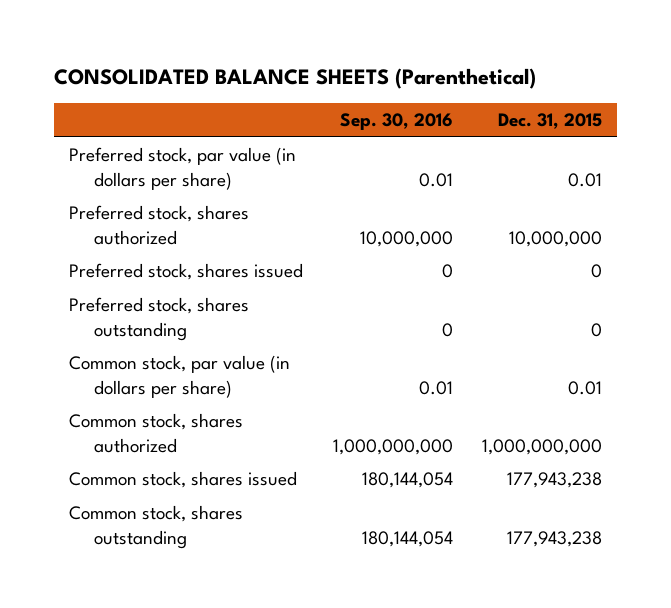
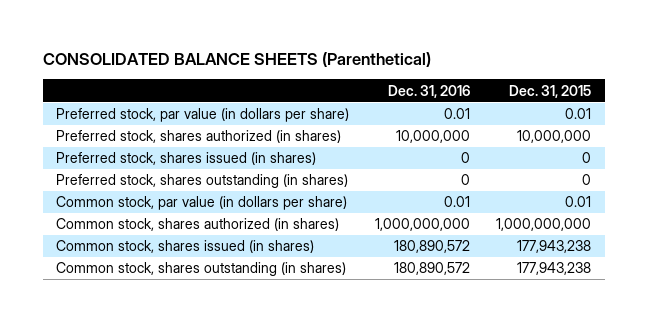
- | Sep. 30, 2016 | Dec. 31, 2015
+ | Dec. 31, 2016 | Dec. 31, 2015
- Preferred stock, shares authorized | 10,000,000 | 10,000,000
- Preferred stock, shares issued | 0 | 0
- Preferred stock, shares outstanding | 0 | 0
+ Preferred stock, shares authorized (in shares) | 10,000,000 | 10,000,000
+ Preferred stock, shares issued (in shares) | 0 | 0
+ Preferred stock, shares outstanding (in shares) | 0 | 0
- Common stock, shares authorized | 1,000,000,000 | 1,000,000,000
- Common stock, shares issued | 180,144,054 | 177,943,238
- Common stock, shares outstanding | 180,144,054 | 177,943,238
+ Common stock, shares authorized (in shares) | 1,000,000,000 | 1,000,000,000
+ Common stock, shares issued (in shares) | 180,890,572 | 177,943,238
+ Common stock, shares outstanding (in shares) | 180,890,572 | 177,943,238

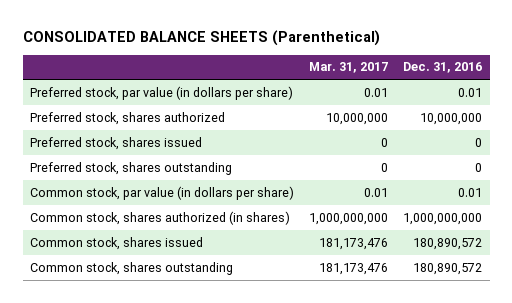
- | Dec. 31, 2016 | Dec. 31, 2015
+ | Mar. 31, 2017 | Dec. 31, 2016
- Preferred stock, shares authorized (in shares) | 10,000,000 | 10,000,000
- Preferred stock, shares issued (in shares) | 0 | 0
- Preferred stock, shares outstanding (in shares) | 0 | 0
+ Preferred stock, shares authorized | 10,000,000 | 10,000,000
+ Preferred stock, shares issued | 0 | 0
+ Preferred stock, shares outstanding | 0 | 0
- Common stock, shares issued (in shares) | 180,890,572 | 177,943,238
- Common stock, shares outstanding (in shares) | 180,890,572 | 177,943,238
+ Common stock, shares issued | 181,173,476 | 180,890,572
+ Common stock, shares outstanding | 181,173,476 | 180,890,572

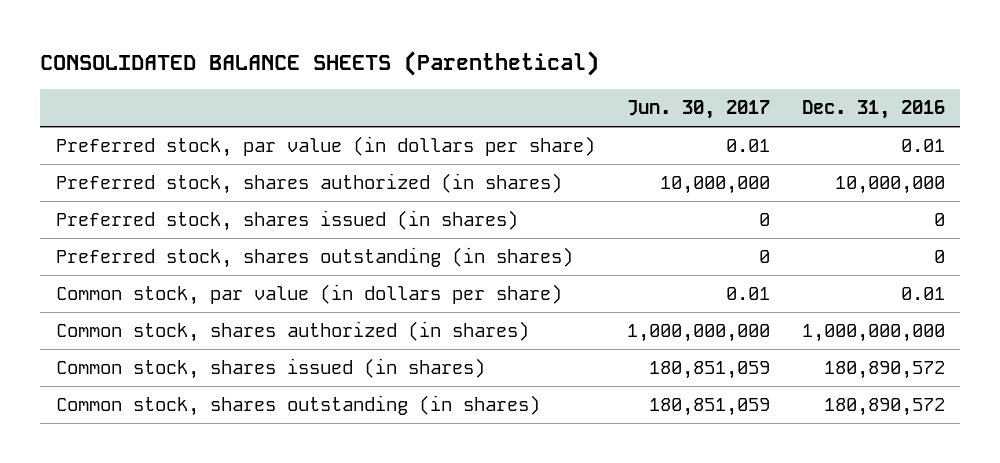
- | Mar. 31, 2017 | Dec. 31, 2016
+ | Jun. 30, 2017 | Dec. 31, 2016
- Preferred stock, shares authorized | 10,000,000 | 10,000,000
- Preferred stock, shares issued | 0 | 0
- Preferred stock, shares outstanding | 0 | 0
+ Preferred stock, shares authorized (in shares) | 10,000,000 | 10,000,000
+ Preferred stock, shares issued (in shares) | 0 | 0
+ Preferred stock, shares outstanding (in shares) | 0 | 0
- Common stock, shares issued | 181,173,476 | 180,890,572
- Common stock, shares outstanding | 181,173,476 | 180,890,572
+ Common stock, shares issued (in shares) | 180,851,059 | 180,890,572
+ Common stock, shares outstanding (in shares) | 180,851,059 | 180,890,572

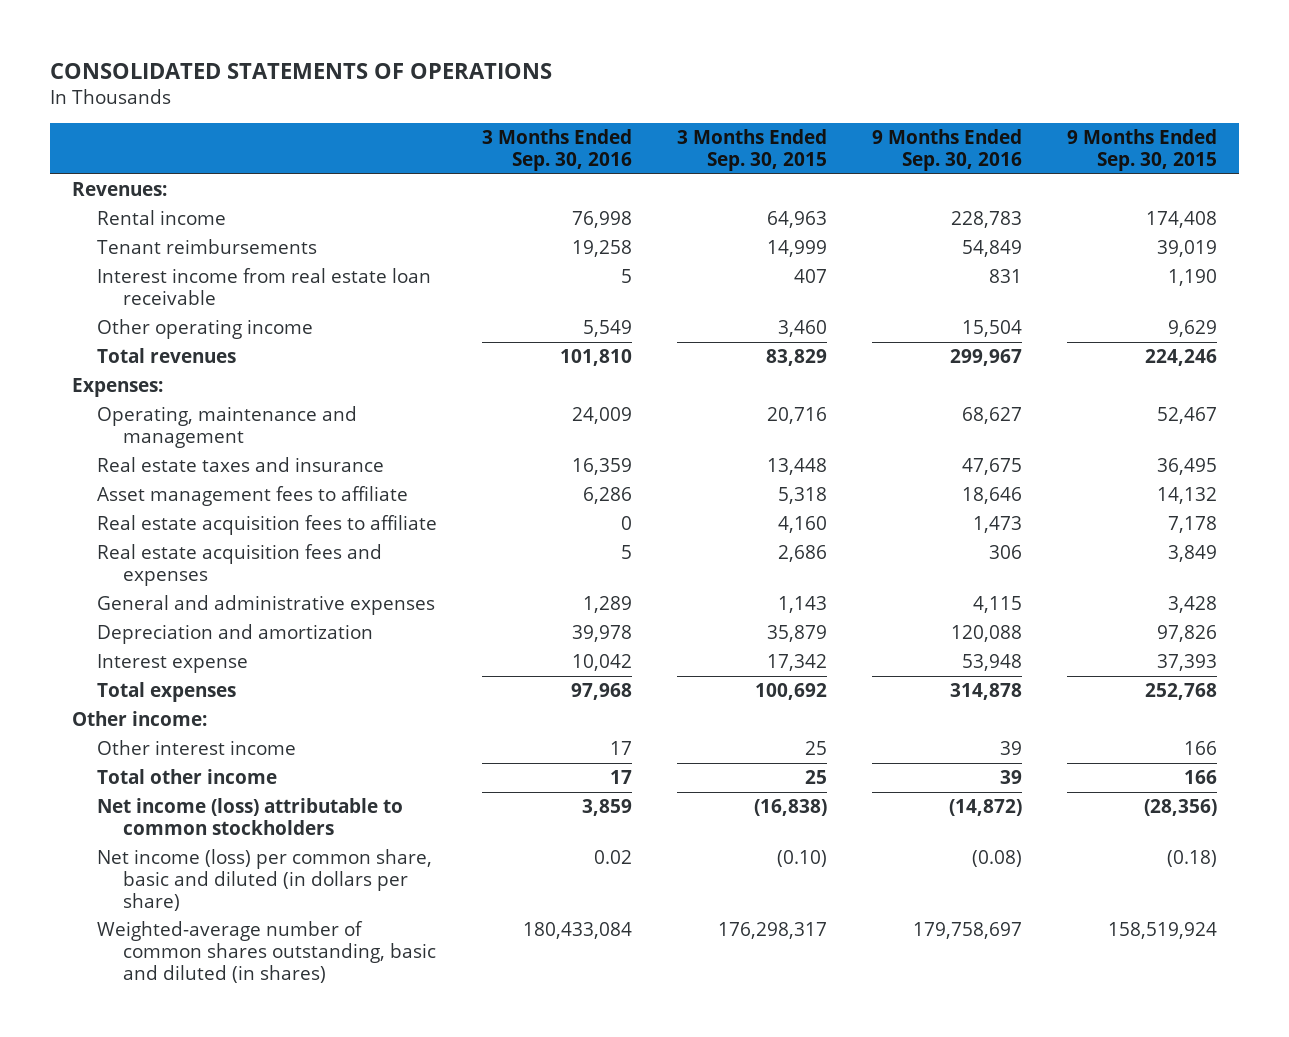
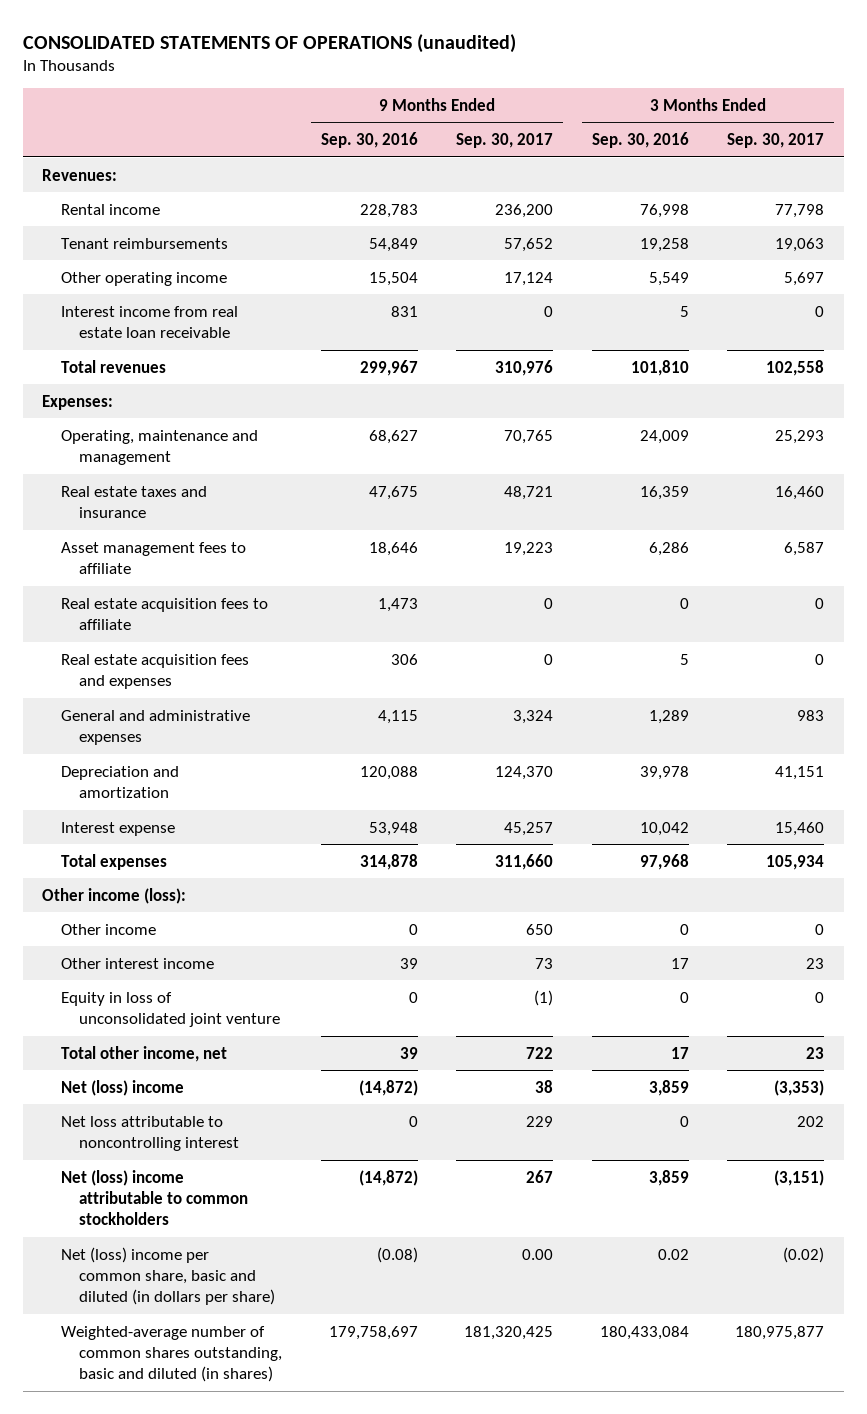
- CONSOLIDATED STATEMENTS OF OPERATIONS
+ CONSOLIDATED STATEMENTS OF OPERATIONS (unaudited)
- | 3 Months Ended Sep. 30, 2016 | 3 Months Ended Sep. 30, 2015 | 9 Months Ended Sep. 30, 2016 | 9 Months Ended Sep. 30, 2015
+ | 9 Months Ended Sep. 30, 2016 | 9 Months Ended Sep. 30, 2017 | 3 Months Ended Sep. 30, 2016 | 3 Months Ended Sep. 30, 2017
moved down: Interest income from real estate loan receivable | 831 | 0 | 5 | 0
- Other income:
+ Other income (loss):
+ Other income | 0 | 650 | 0 | 0
- Total other income | 17 | 25 | 39 | 166
- Net income (loss) attributable to common stockholders | 3,859 | (16,838) | (14,872) | (28,356)
- Net income (loss) per common share, basic and diluted (in dollars per share) | 0.02 | (0.10) | (0.08) | (0.18)
+ Equity in loss of unconsolidated joint venture | 0 | (1) | 0 | 0
+ Total other income, net | 39 | 722 | 17 | 23
+ Net (loss) income | (14,872) | 38 | 3,859 | (3,353)
+ Net loss attributable to noncontrolling interest | 0 | 229 | 0 | 202
+ Net (loss) income attributable to common stockholders | (14,872) | 267 | 3,859 | (3,151)
+ Net (loss) income per common share, basic and diluted (in dollars per share) | (0.08) | 0.00 | 0.02 | (0.02)

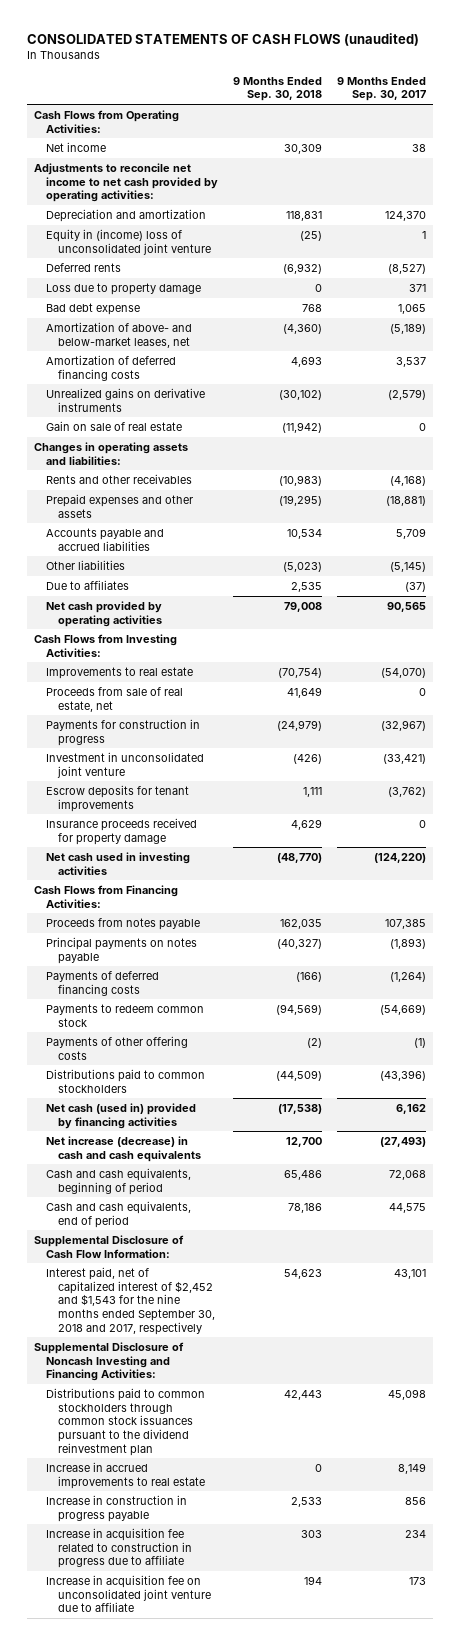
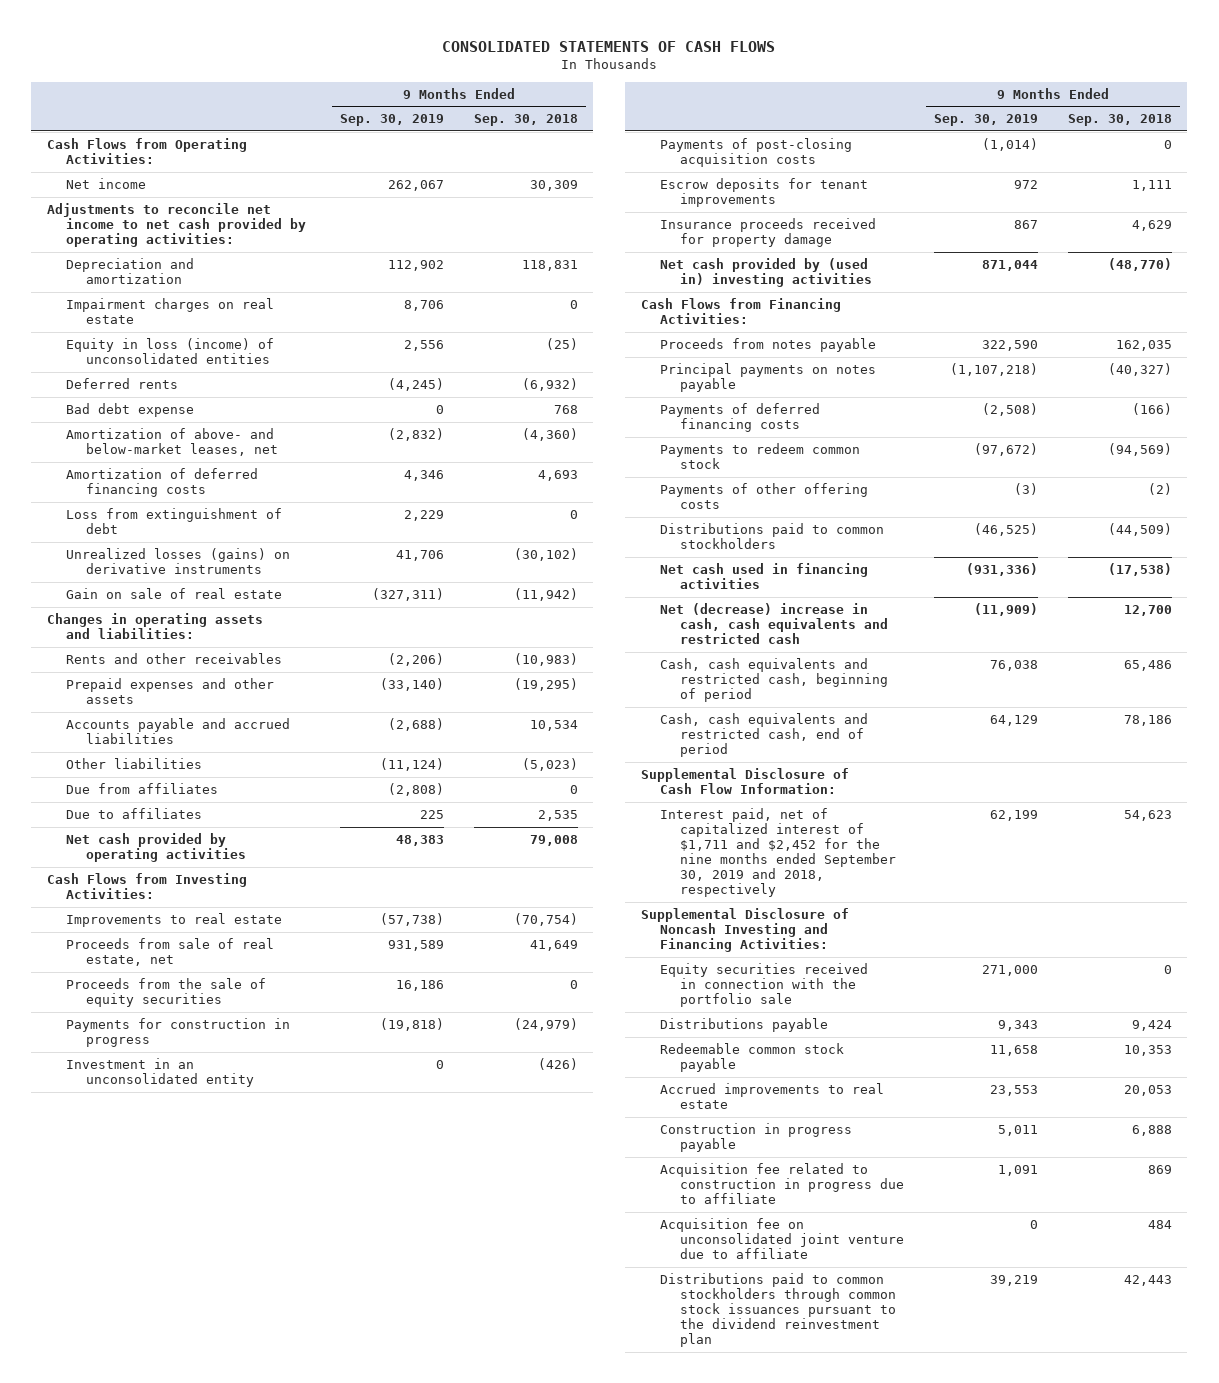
- CONSOLIDATED STATEMENTS OF CASH FLOWS (unaudited)
+ CONSOLIDATED STATEMENTS OF CASH FLOWS
- | 9 Months Ended Sep. 30, 2018 | 9 Months Ended Sep. 30, 2017
+ | 9 Months Ended Sep. 30, 2019 | 9 Months Ended Sep. 30, 2018
- Equity in (income) loss of unconsolidated joint venture | (25) | 1
+ Impairment charges on real estate | 8,706 | 0
+ Equity in loss (income) of unconsolidated entities | 2,556 | (25)
- Loss due to property damage | 0 | 371
- Unrealized gains on derivative instruments | (30,102) | (2,579)
+ Loss from extinguishment of debt | 2,229 | 0
+ Unrealized losses (gains) on derivative instruments | 41,706 | (30,102)
+ Due from affiliates | (2,808) | 0
+ Proceeds from the sale of equity securities | 16,186 | 0
- Investment in unconsolidated joint venture | (426) | (33,421)
+ Investment in an unconsolidated entity | 0 | (426)
+ Payments of post-closing acquisition costs | (1,014) | 0
- Net cash used in investing activities | (48,770) | (124,220)
+ Net cash provided by (used in) investing activities | 871,044 | (48,770)
- Net cash (used in) provided by financing activities | (17,538) | 6,162
- Net increase (decrease) in cash and cash equivalents | 12,700 | (27,493)
- Cash and cash equivalents, beginning of period | 65,486 | 72,068
- Cash and cash equivalents, end of period | 78,186 | 44,575
+ Net cash used in financing activities | (931,336) | (17,538)
+ Net (decrease) increase in cash, cash equivalents and restricted cash | (11,909) | 12,700
+ Cash, cash equivalents and restricted cash, beginning of period | 76,038 | 65,486
+ Cash, cash equivalents and restricted cash, end of period | 64,129 | 78,186
- Interest paid, net of capitalized interest of $2,452 and $1,543 for the nine months ended September 30, 2018 and 2017, respectively | 54,623 | 43,101
+ Interest paid, net of capitalized interest of $1,711 and $2,452 for the nine months ended September 30, 2019 and 2018, respectively | 62,199 | 54,623
+ Equity securities received in connection with the portfolio sale | 271,000 | 0
+ Distributions payable | 9,343 | 9,424
+ Redeemable common stock payable | 11,658 | 10,353
+ Accrued improvements to real estate | 23,553 | 20,053
+ Construction in progress payable | 5,011 | 6,888
+ Acquisition fee related to construction in progress due to affiliate | 1,091 | 869
+ Acquisition fee on unconsolidated joint venture due to affiliate | 0 | 484
- Increase in accrued improvements to real estate | 0 | 8,149
- Increase in construction in progress payable | 2,533 | 856
- Increase in acquisition fee related to construction in progress due to affiliate | 303 | 234
- Increase in acquisition fee on unconsolidated joint venture due to affiliate | 194 | 173

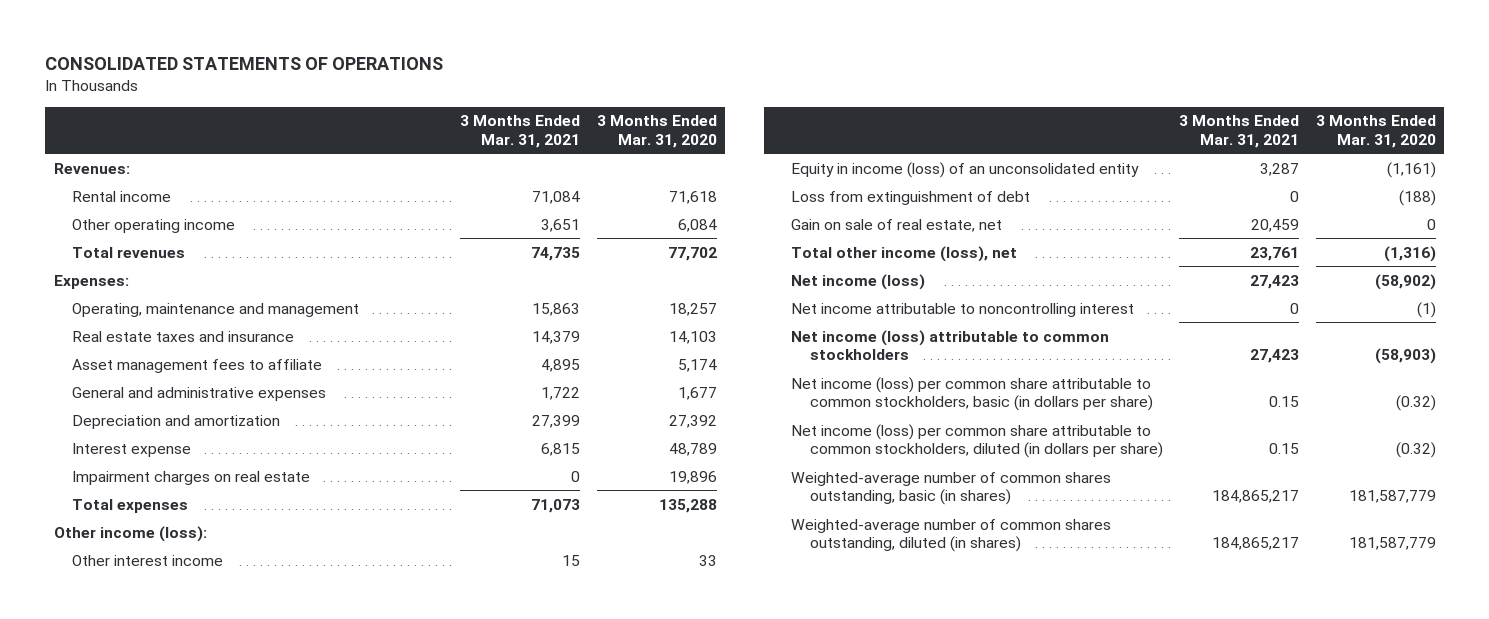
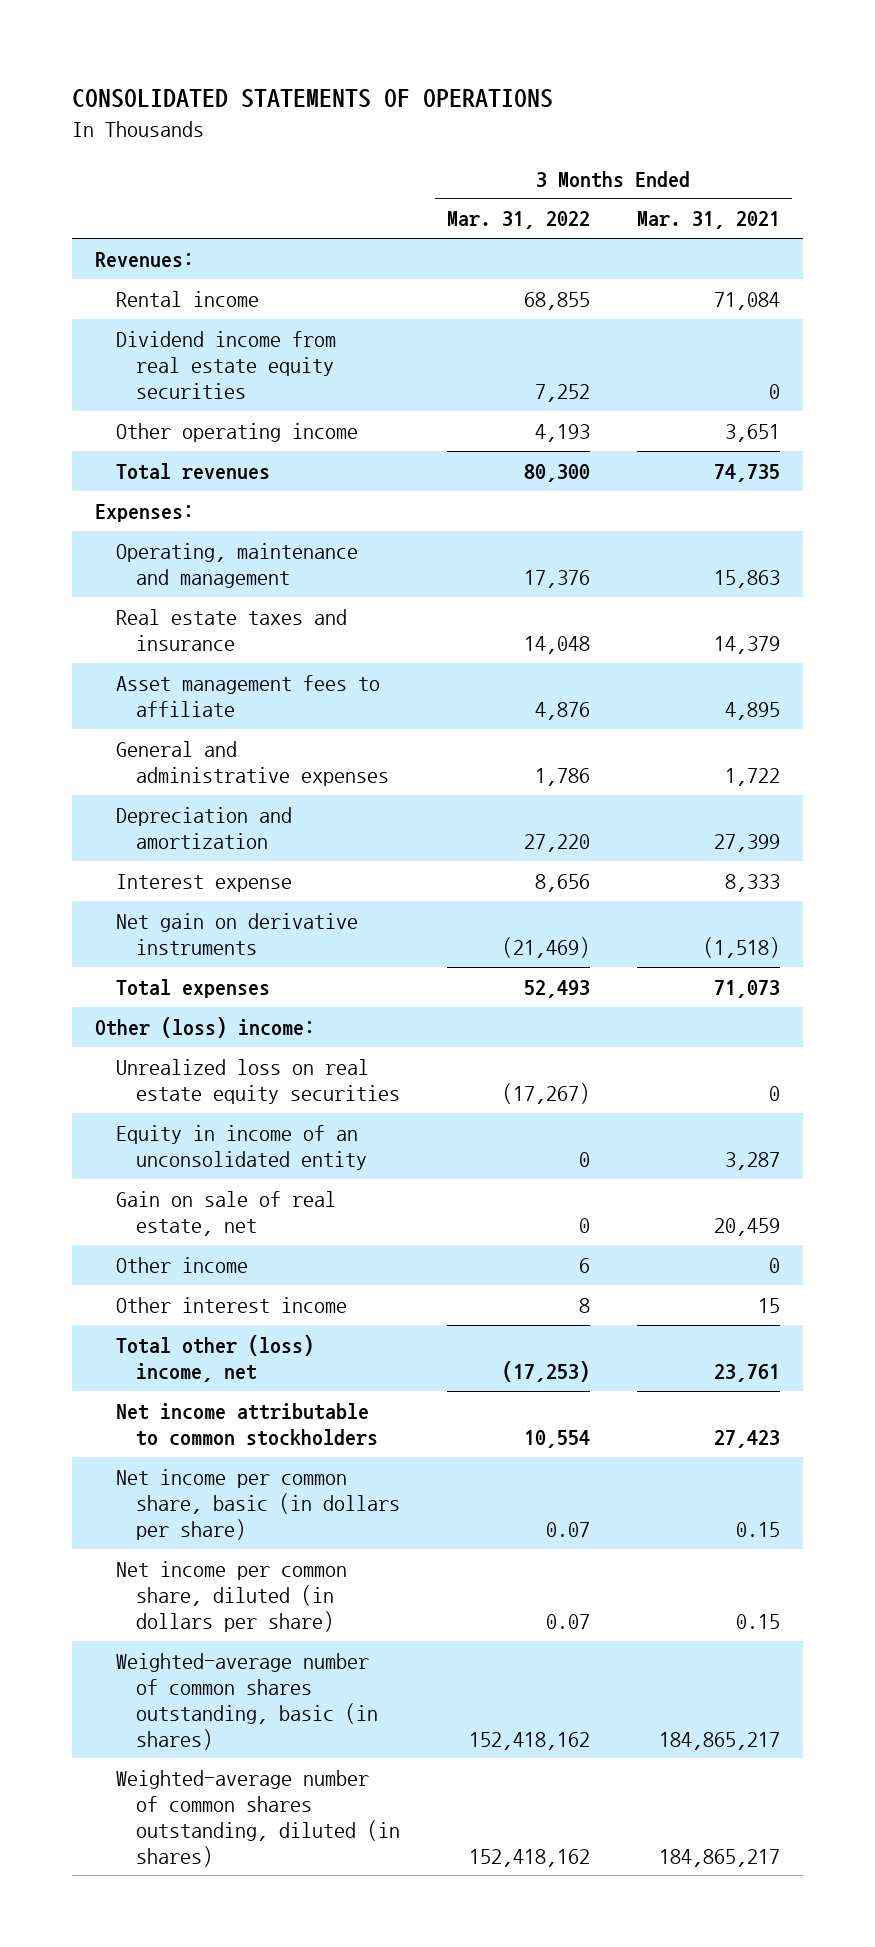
- | 3 Months Ended Mar. 31, 2021 | 3 Months Ended Mar. 31, 2020
+ | 3 Months Ended Mar. 31, 2022 | 3 Months Ended Mar. 31, 2021
+ Dividend income from real estate equity securities | 7,252 | 0
- Interest expense | 6,815 | 48,789
- Impairment charges on real estate | 0 | 19,896
+ Interest expense | 8,656 | 8,333
+ Net gain on derivative instruments | (21,469) | (1,518)
- Other income (loss):
- Equity in income (loss) of an unconsolidated entity | 3,287 | (1,161)
- Loss from extinguishment of debt | 0 | (188)
+ Other (loss) income:
+ Unrealized loss on real estate equity securities | (17,267) | 0
+ Equity in income of an unconsolidated entity | 0 | 3,287
- Total other income (loss), net | 23,761 | (1,316)
- Net income (loss) | 27,423 | (58,902)
- Net income attributable to noncontrolling interest | 0 | (1)
- Net income (loss) attributable to common stockholders | 27,423 | (58,903)
- Net income (loss) per common share attributable to common stockholders, basic (in dollars per share) | 0.15 | (0.32)
- Net income (loss) per common share attributable to common stockholders, diluted (in dollars per share) | 0.15 | (0.32)
+ Other income | 6 | 0
moved down: Other interest income | 8 | 15
+ Total other (loss) income, net | (17,253) | 23,761
+ Net income attributable to common stockholders | 10,554 | 27,423
+ Net income per common share, basic (in dollars per share) | 0.07 | 0.15
+ Net income per common share, diluted (in dollars per share) | 0.07 | 0.15

